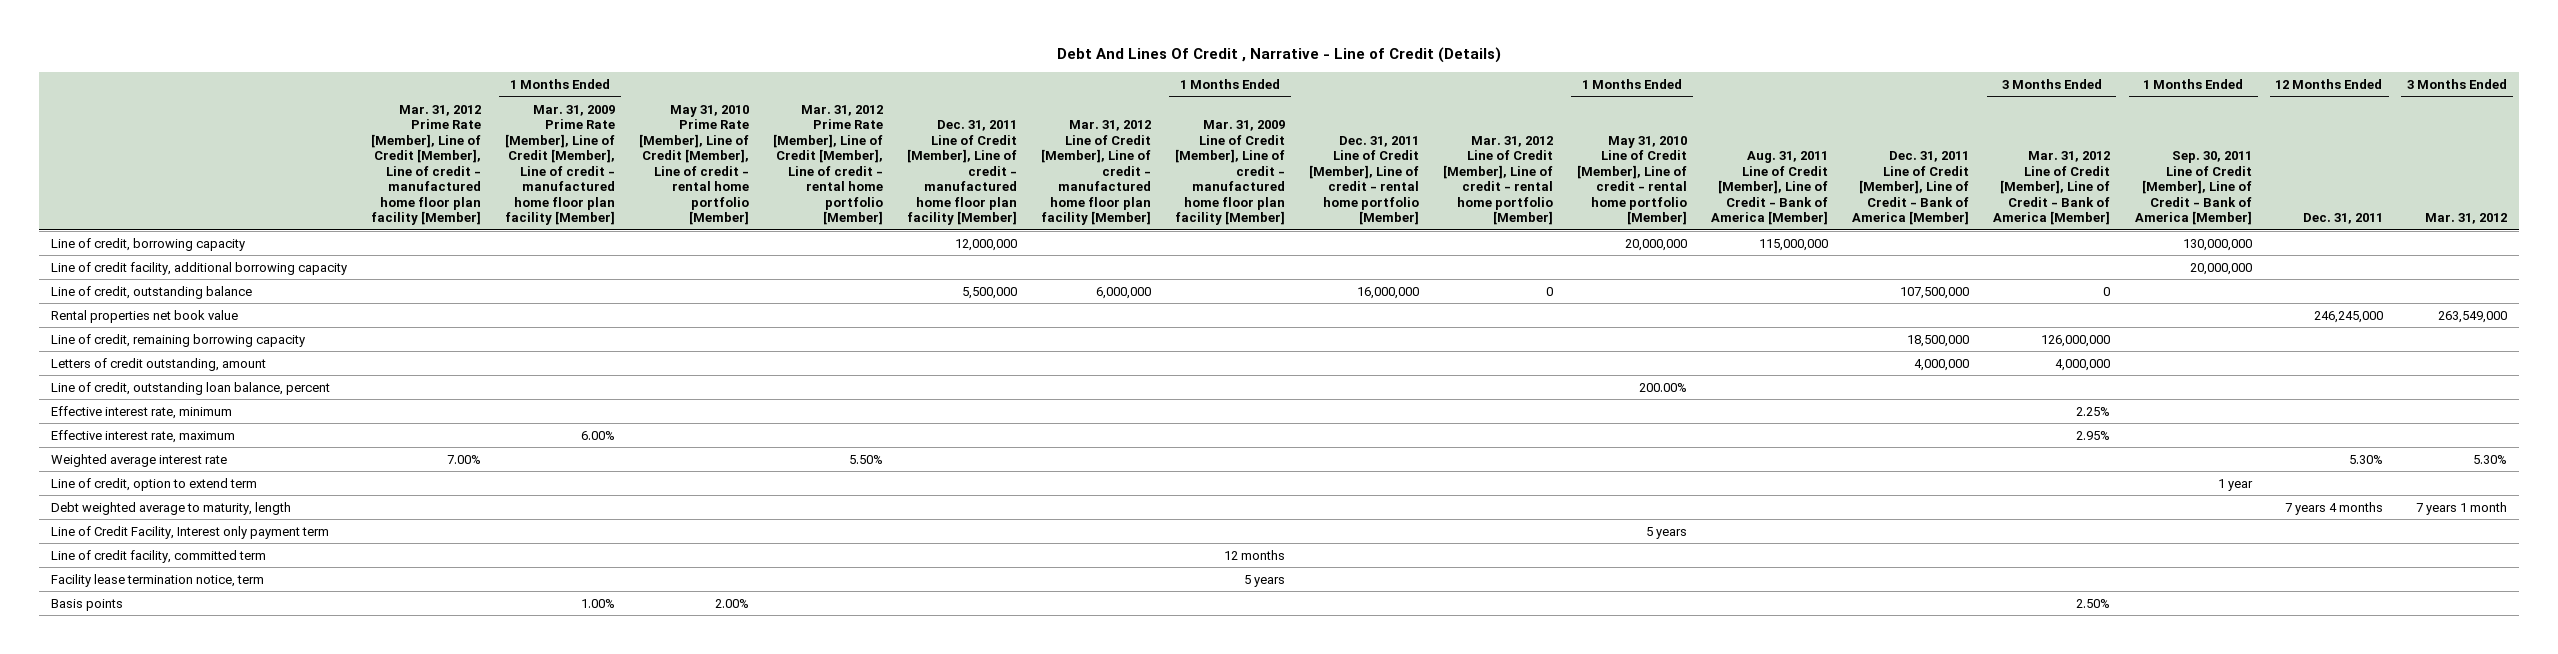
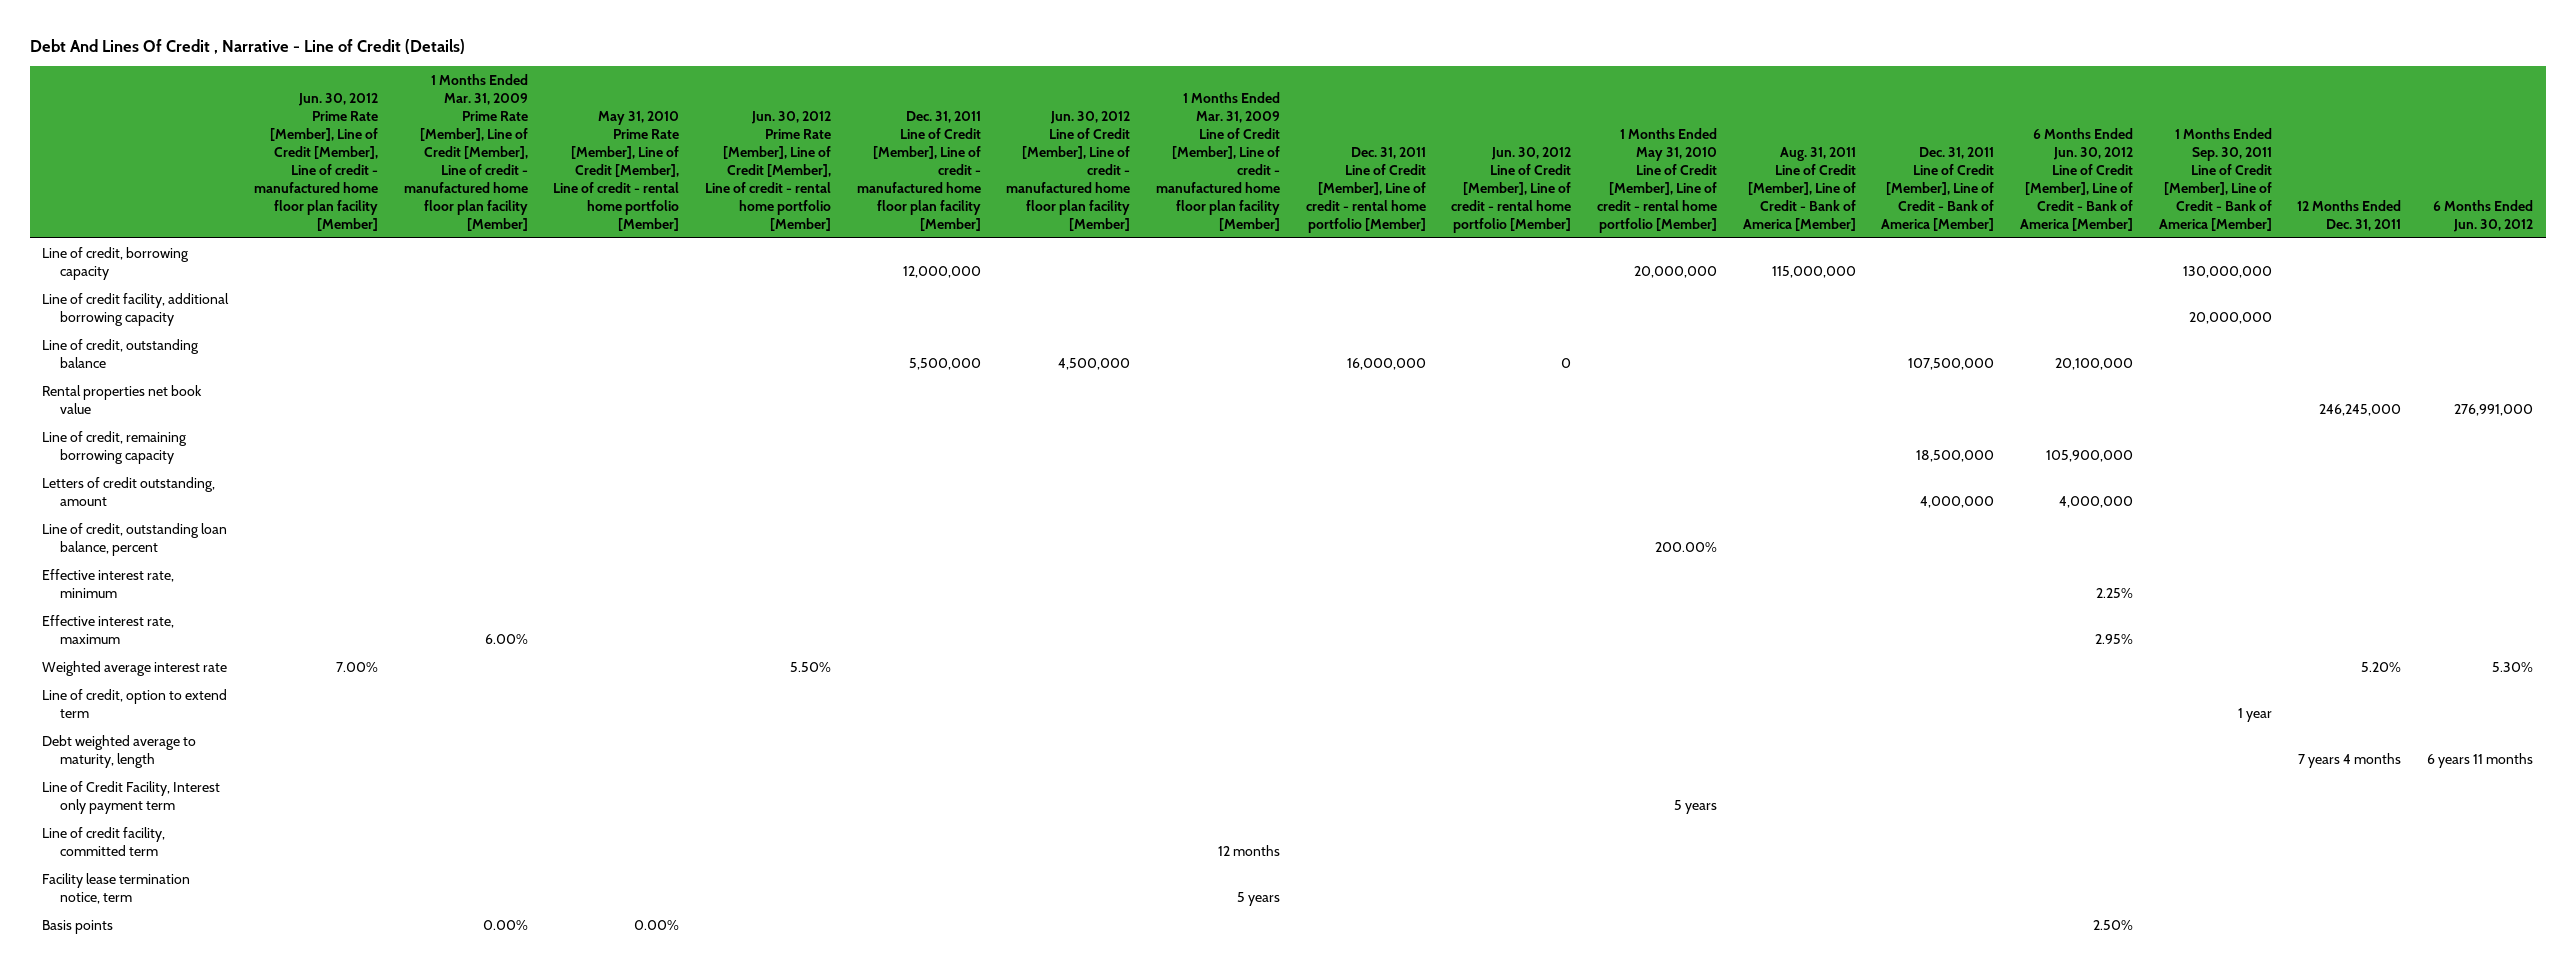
- | Mar. 31, 2012 Prime Rate [Member], Line of Credit [Member], Line of credit - manufactured home floor plan facility [Member] | 1 Months Ended Mar. 31, 2009 Prime Rate [Member], Line of Credit [Member], Line of credit - manufactured home floor plan facility [Member] | May 31, 2010 Prime Rate [Member], Line of Credit [Member], Line of credit - rental home portfolio [Member] | Mar. 31, 2012 Prime Rate [Member], Line of Credit [Member], Line of credit - rental home portfolio [Member] | Dec. 31, 2011 Line of Credit [Member], Line of credit - manufactured home floor plan facility [Member] | Mar. 31, 2012 Line of Credit [Member], Line of credit - manufactured home floor plan facility [Member] | 1 Months Ended Mar. 31, 2009 Line of Credit [Member], Line of credit - manufactured home floor plan facility [Member] | Dec. 31, 2011 Line of Credit [Member], Line of credit - rental home portfolio [Member] | Mar. 31, 2012 Line of Credit [Member], Line of credit - rental home portfolio [Member] | 1 Months Ended May 31, 2010 Line of Credit [Member], Line of credit - rental home portfolio [Member] | Aug. 31, 2011 Line of Credit [Member], Line of Credit - Bank of America [Member] | Dec. 31, 2011 Line of Credit [Member], Line of Credit - Bank of America [Member] | 3 Months Ended Mar. 31, 2012 Line of Credit [Member], Line of Credit - Bank of America [Member] | 1 Months Ended Sep. 30, 2011 Line of Credit [Member], Line of Credit - Bank of America [Member] | 12 Months Ended Dec. 31, 2011 | 3 Months Ended Mar. 31, 2012
+ | Jun. 30, 2012 Prime Rate [Member], Line of Credit [Member], Line of credit - manufactured home floor plan facility [Member] | 1 Months Ended Mar. 31, 2009 Prime Rate [Member], Line of Credit [Member], Line of credit - manufactured home floor plan facility [Member] | May 31, 2010 Prime Rate [Member], Line of Credit [Member], Line of credit - rental home portfolio [Member] | Jun. 30, 2012 Prime Rate [Member], Line of Credit [Member], Line of credit - rental home portfolio [Member] | Dec. 31, 2011 Line of Credit [Member], Line of credit - manufactured home floor plan facility [Member] | Jun. 30, 2012 Line of Credit [Member], Line of credit - manufactured home floor plan facility [Member] | 1 Months Ended Mar. 31, 2009 Line of Credit [Member], Line of credit - manufactured home floor plan facility [Member] | Dec. 31, 2011 Line of Credit [Member], Line of credit - rental home portfolio [Member] | Jun. 30, 2012 Line of Credit [Member], Line of credit - rental home portfolio [Member] | 1 Months Ended May 31, 2010 Line of Credit [Member], Line of credit - rental home portfolio [Member] | Aug. 31, 2011 Line of Credit [Member], Line of Credit - Bank of America [Member] | Dec. 31, 2011 Line of Credit [Member], Line of Credit - Bank of America [Member] | 6 Months Ended Jun. 30, 2012 Line of Credit [Member], Line of Credit - Bank of America [Member] | 1 Months Ended Sep. 30, 2011 Line of Credit [Member], Line of Credit - Bank of America [Member] | 12 Months Ended Dec. 31, 2011 | 6 Months Ended Jun. 30, 2012
- Weighted average interest rate | 7.00% | | | 5.50% | | | | | | | | | | | 5.30% | 5.30%
+ Weighted average interest rate | 7.00% | | | 5.50% | | | | | | | | | | | 5.20% | 5.30%
- Basis points | | 1.00% | 2.00% | | | | | | | | | | 2.50% | | |
+ Basis points | | 0.00% | 0.00% | | | | | | | | | | 2.50% | | |

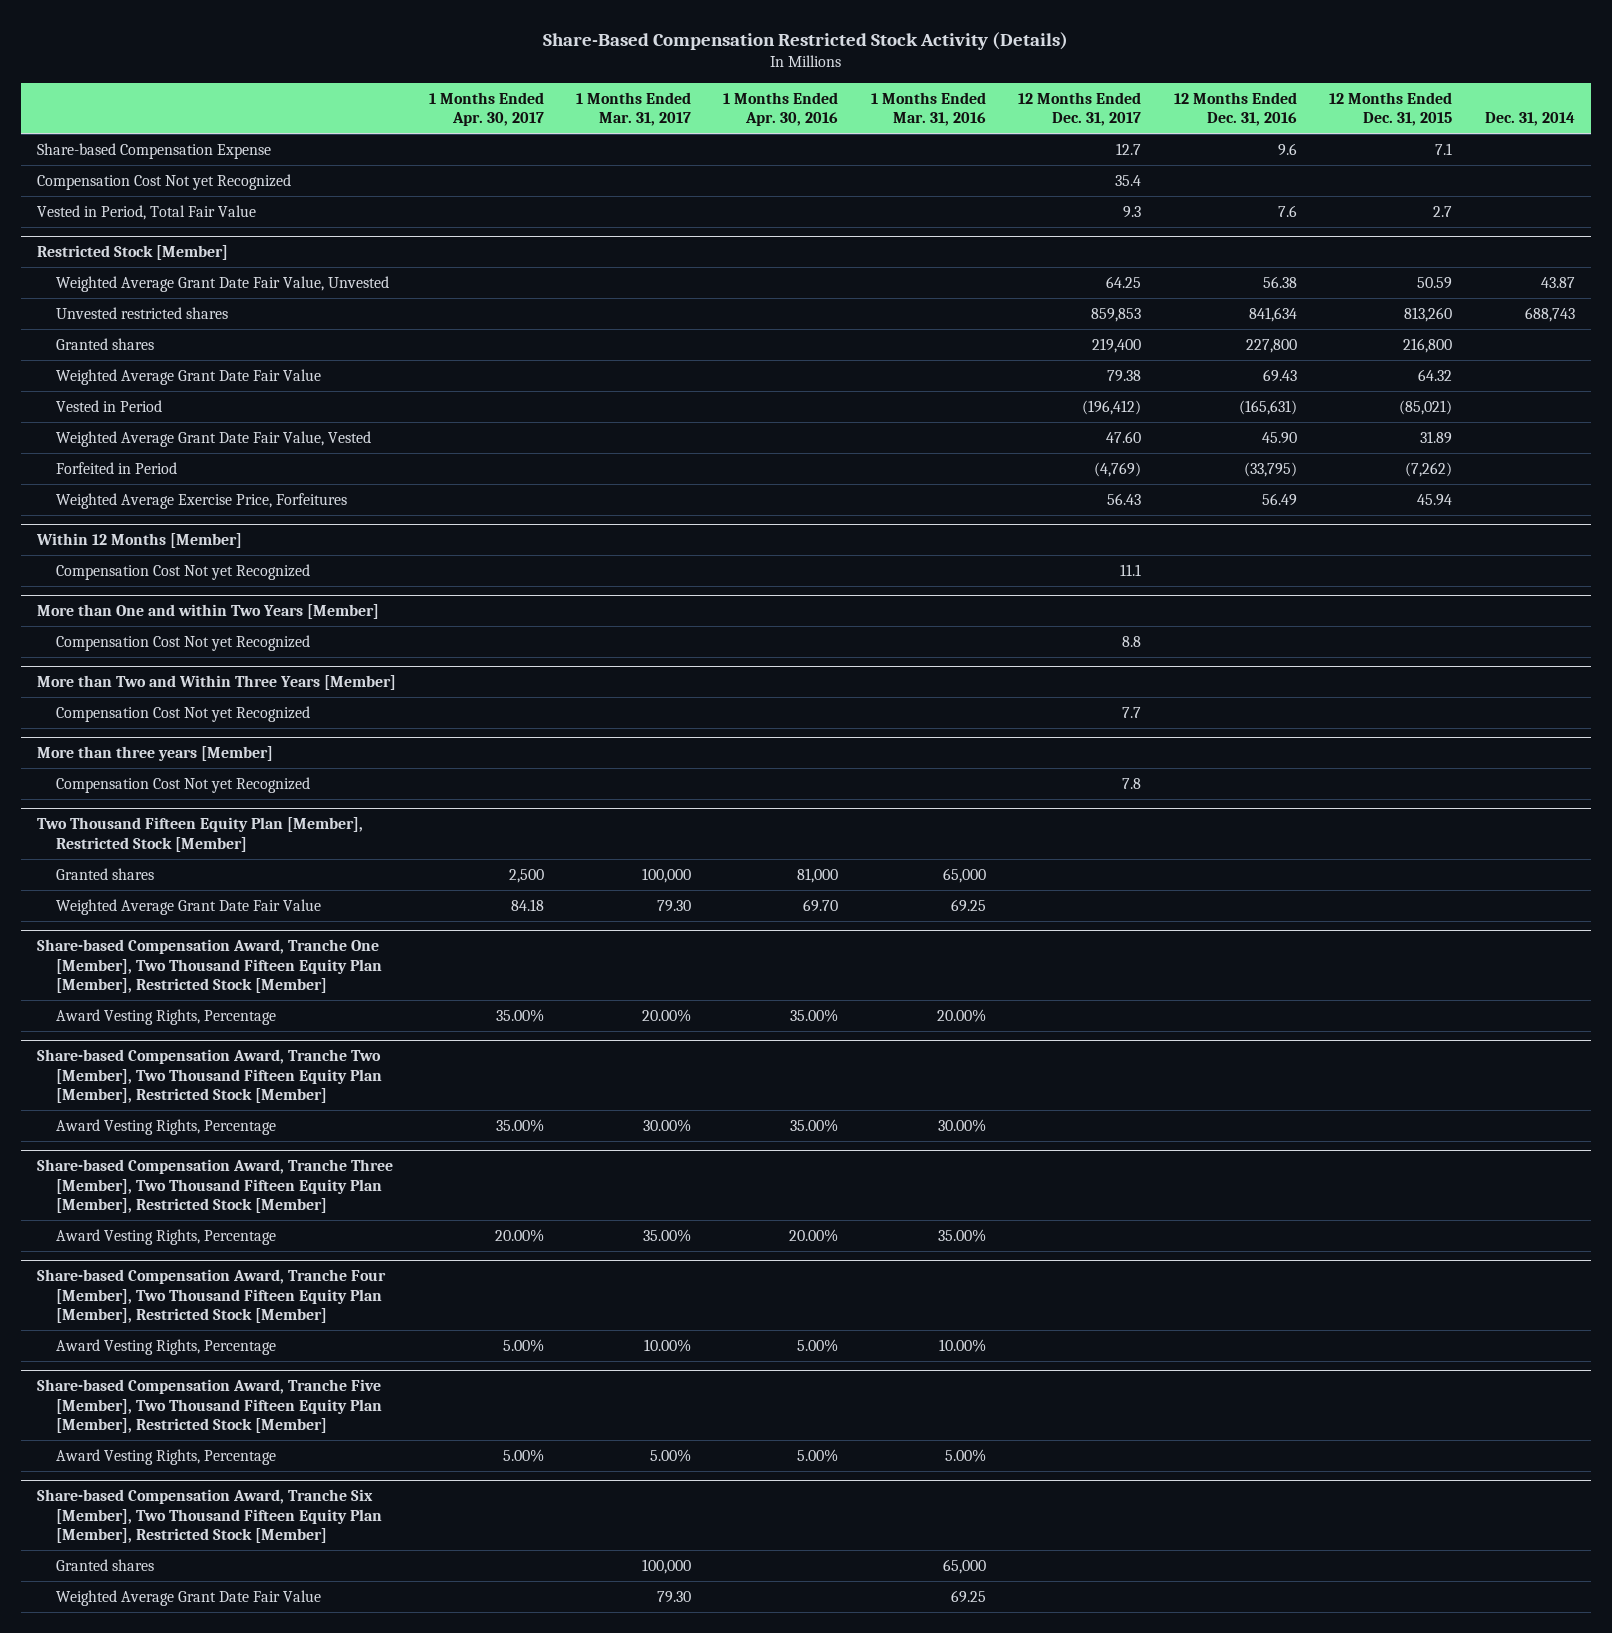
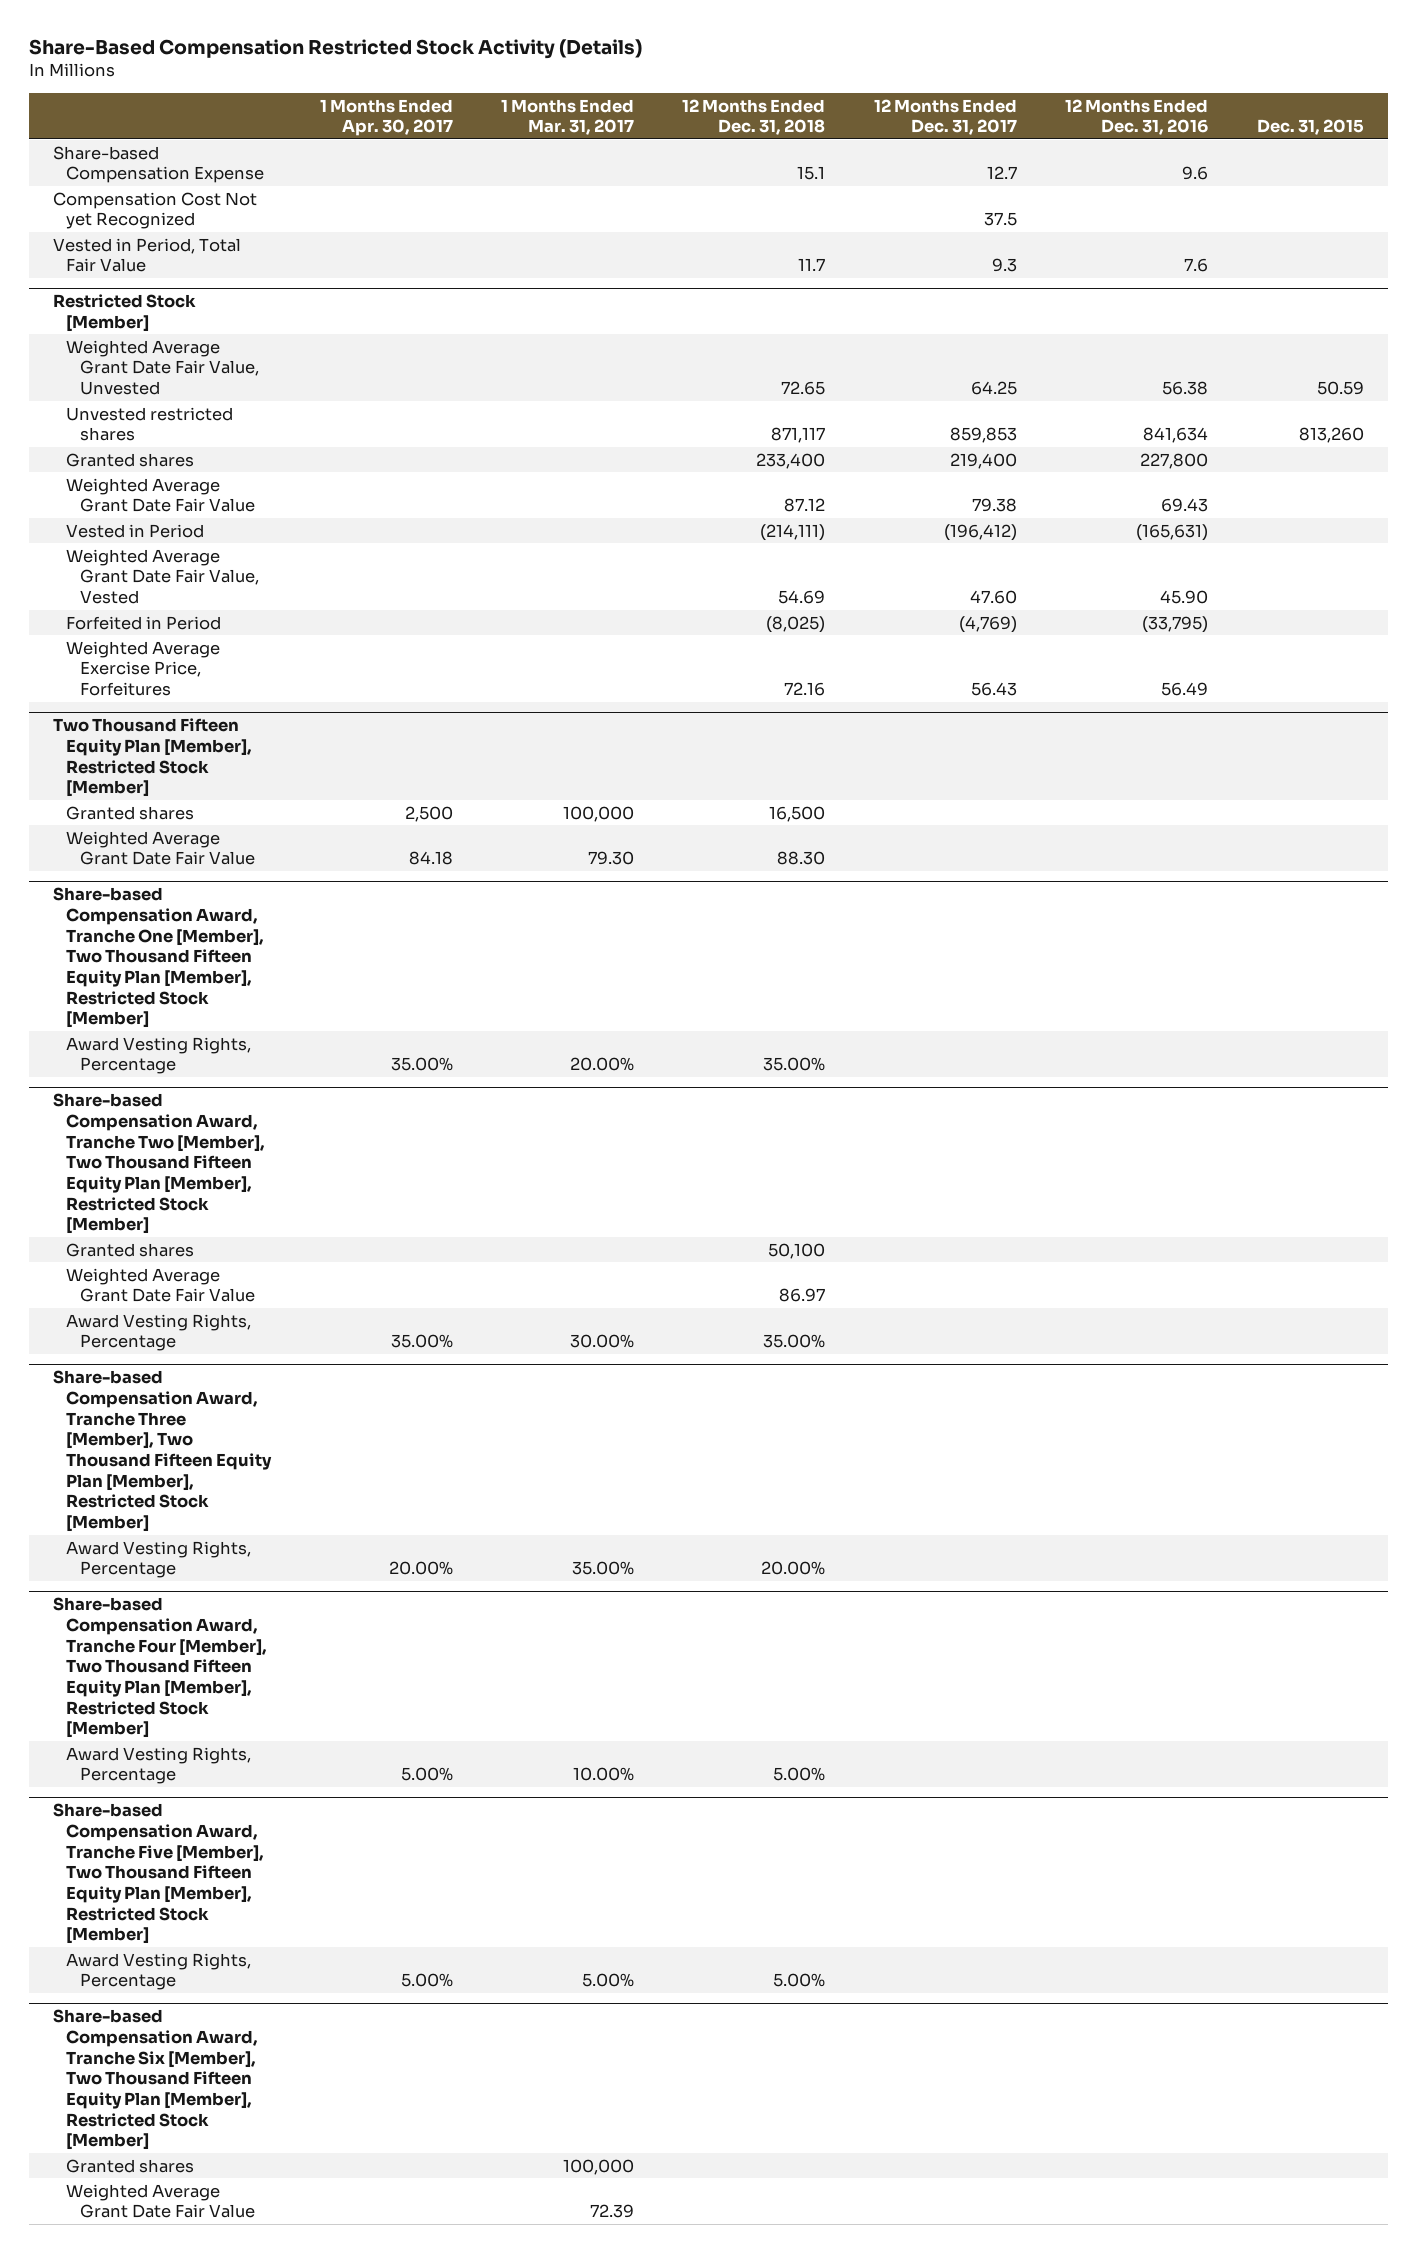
- | 1 Months Ended Apr. 30, 2017 | 1 Months Ended Mar. 31, 2017 | 1 Months Ended Apr. 30, 2016 | 1 Months Ended Mar. 31, 2016 | 12 Months Ended Dec. 31, 2017 | 12 Months Ended Dec. 31, 2016 | 12 Months Ended Dec. 31, 2015 | Dec. 31, 2014
+ | 1 Months Ended Apr. 30, 2017 | 1 Months Ended Mar. 31, 2017 | 12 Months Ended Dec. 31, 2018 | 12 Months Ended Dec. 31, 2017 | 12 Months Ended Dec. 31, 2016 | Dec. 31, 2015
- Compensation Cost Not yet Recognized | | | | | 35.4 | | |
+ Compensation Cost Not yet Recognized | | | | 37.5 | |
- Within 12 Months [Member]
- Compensation Cost Not yet Recognized | | | | | 11.1 | | |
- More than One and within Two Years [Member]
- Compensation Cost Not yet Recognized | | | | | 8.8 | | |
- More than Two and Within Three Years [Member]
- Compensation Cost Not yet Recognized | | | | | 7.7 | | |
- More than three years [Member]
- Compensation Cost Not yet Recognized | | | | | 7.8 | | |
@ Share-based Compensation Award, Tranche Two [Member], Two Thousand Fifteen Equity Plan [Member], Restricted Stock [Member]
+ Granted shares | | | 50,100 | | |
+ Weighted Average Grant Date Fair Value | | | 86.97 | | |
@ Share-based Compensation Award, Tranche Six [Member], Two Thousand Fifteen Equity Plan [Member], Restricted Stock [Member]
- Weighted Average Grant Date Fair Value | | 79.30 | | 69.25 | | | |
+ Weighted Average Grant Date Fair Value | | 72.39 | | | |

